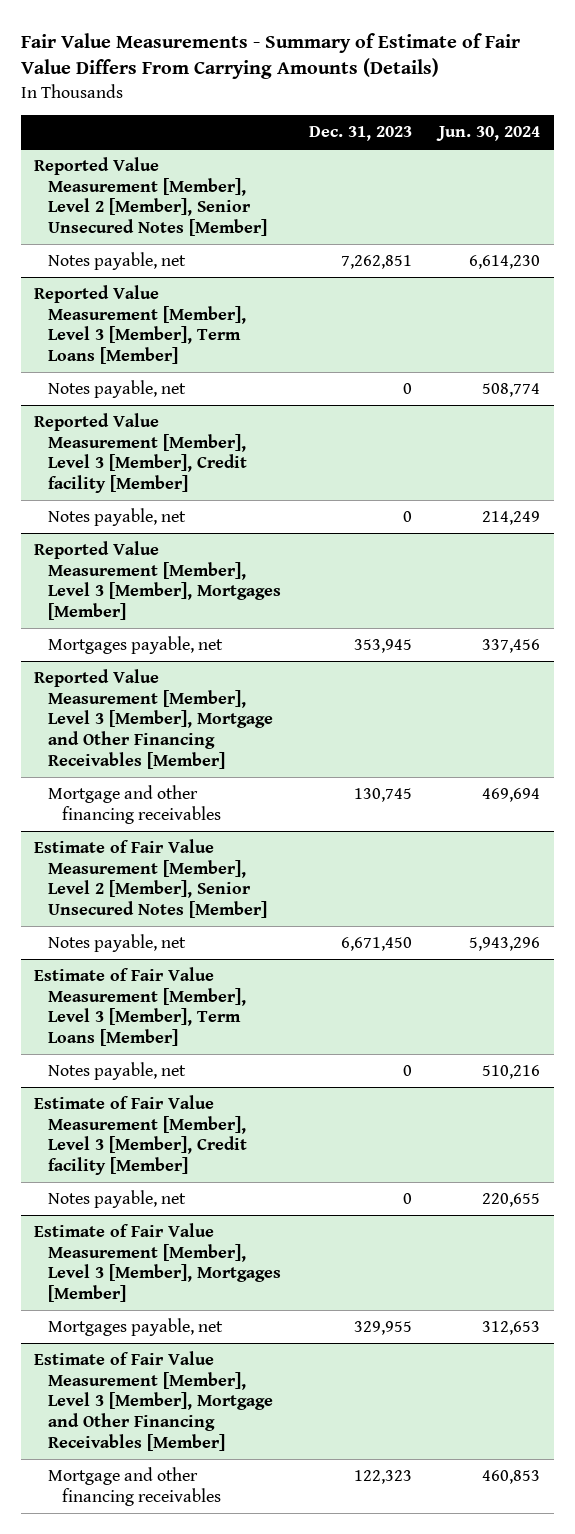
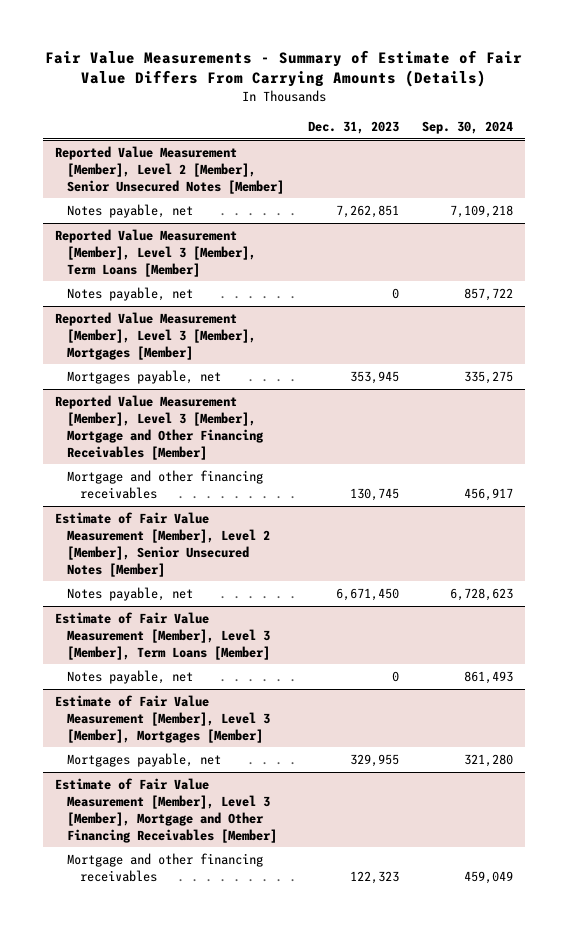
- | Dec. 31, 2023 | Jun. 30, 2024
+ | Dec. 31, 2023 | Sep. 30, 2024
- Reported Value Measurement [Member], Level 3 [Member], Credit facility [Member]
- Notes payable, net | 0 | 214,249
- Estimate of Fair Value Measurement [Member], Level 3 [Member], Credit facility [Member]
- Notes payable, net | 0 | 220,655

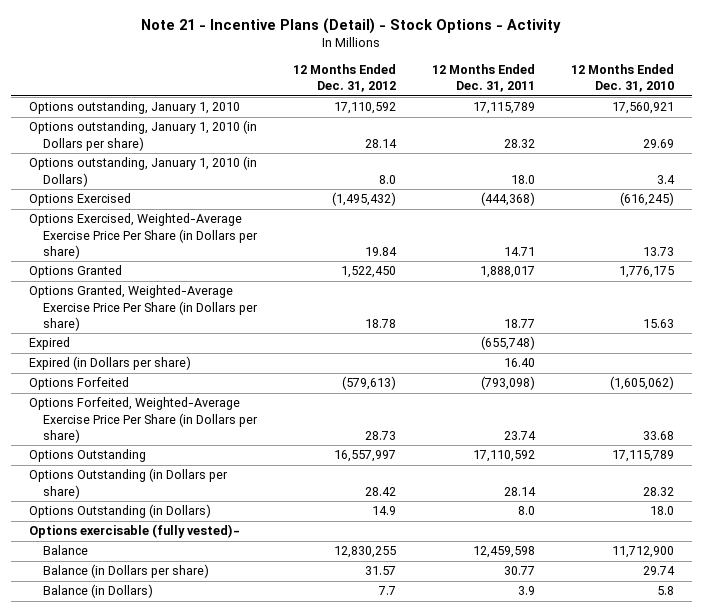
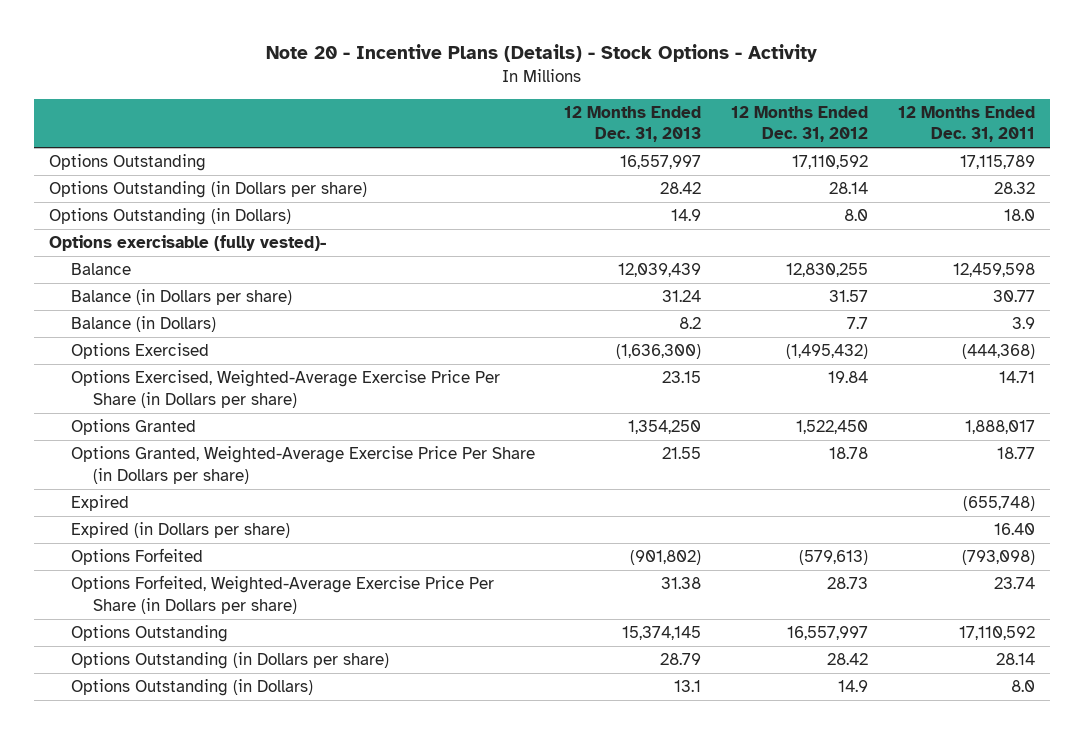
- Note 21 - Incentive Plans (Detail) - Stock Options - Activity
+ Note 20 - Incentive Plans (Details) - Stock Options - Activity
- | 12 Months Ended Dec. 31, 2012 | 12 Months Ended Dec. 31, 2011 | 12 Months Ended Dec. 31, 2010
+ | 12 Months Ended Dec. 31, 2013 | 12 Months Ended Dec. 31, 2012 | 12 Months Ended Dec. 31, 2011
- Options outstanding, January 1, 2010 | 17,110,592 | 17,115,789 | 17,560,921
- Options outstanding, January 1, 2010 (in Dollars per share) | 28.14 | 28.32 | 29.69
- Options outstanding, January 1, 2010 (in Dollars) | 8.0 | 18.0 | 3.4
+ Options Outstanding | 16,557,997 | 17,110,592 | 17,115,789
+ Options Outstanding (in Dollars per share) | 28.42 | 28.14 | 28.32
+ Options Outstanding (in Dollars) | 14.9 | 8.0 | 18.0
moved up: Options exercisable (fully vested)-
moved up: Balance | 12,039,439 | 12,830,255 | 12,459,598
moved up: Balance (in Dollars per share) | 31.24 | 31.57 | 30.77
moved up: Balance (in Dollars) | 8.2 | 7.7 | 3.9

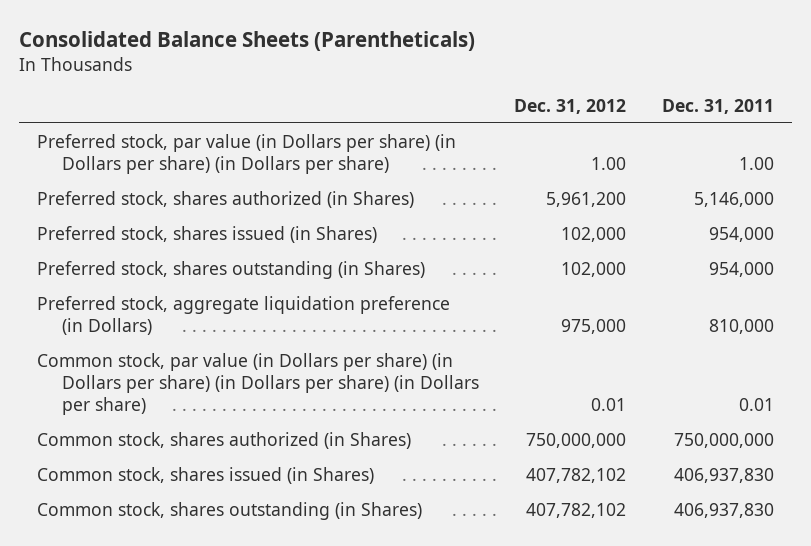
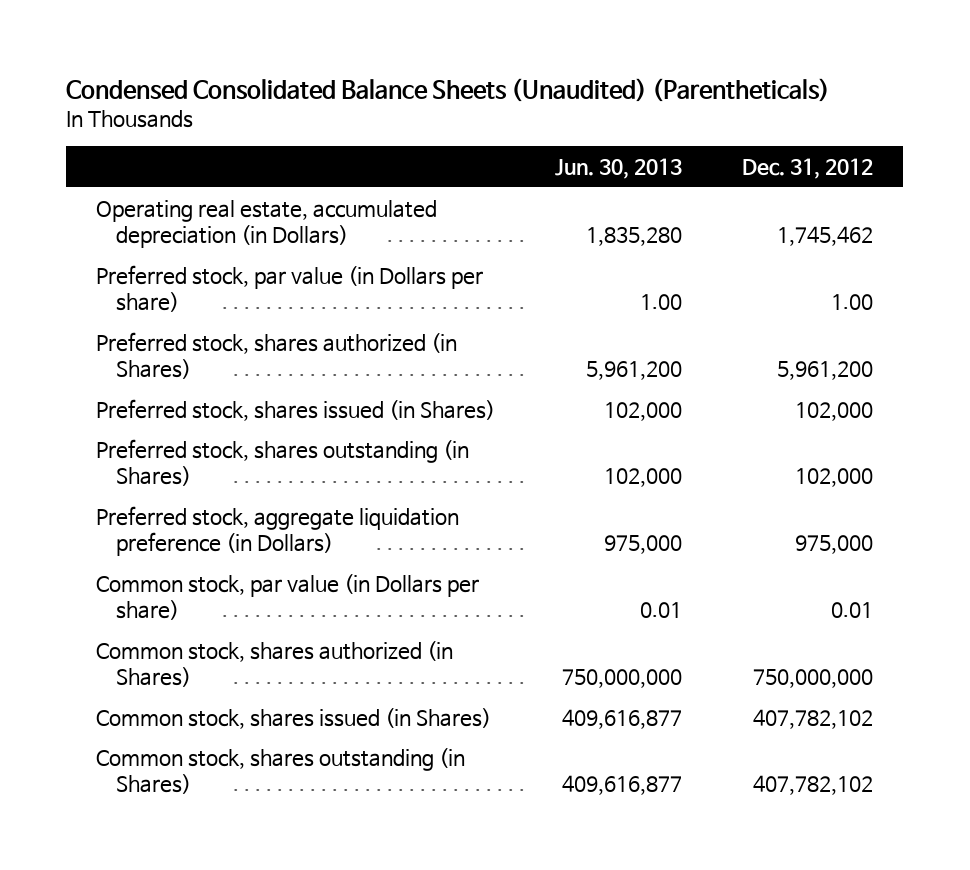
- Consolidated Balance Sheets (Parentheticals)
+ Condensed Consolidated Balance Sheets (Unaudited) (Parentheticals)
- | Dec. 31, 2012 | Dec. 31, 2011
+ | Jun. 30, 2013 | Dec. 31, 2012
- Preferred stock, par value (in Dollars per share) (in Dollars per share) (in Dollars per share) | 1.00 | 1.00
+ Operating real estate, accumulated depreciation (in Dollars) | 1,835,280 | 1,745,462
+ Preferred stock, par value (in Dollars per share) | 1.00 | 1.00
- Common stock, par value (in Dollars per share) (in Dollars per share) (in Dollars per share) (in Dollars per share) | 0.01 | 0.01
+ Common stock, par value (in Dollars per share) | 0.01 | 0.01

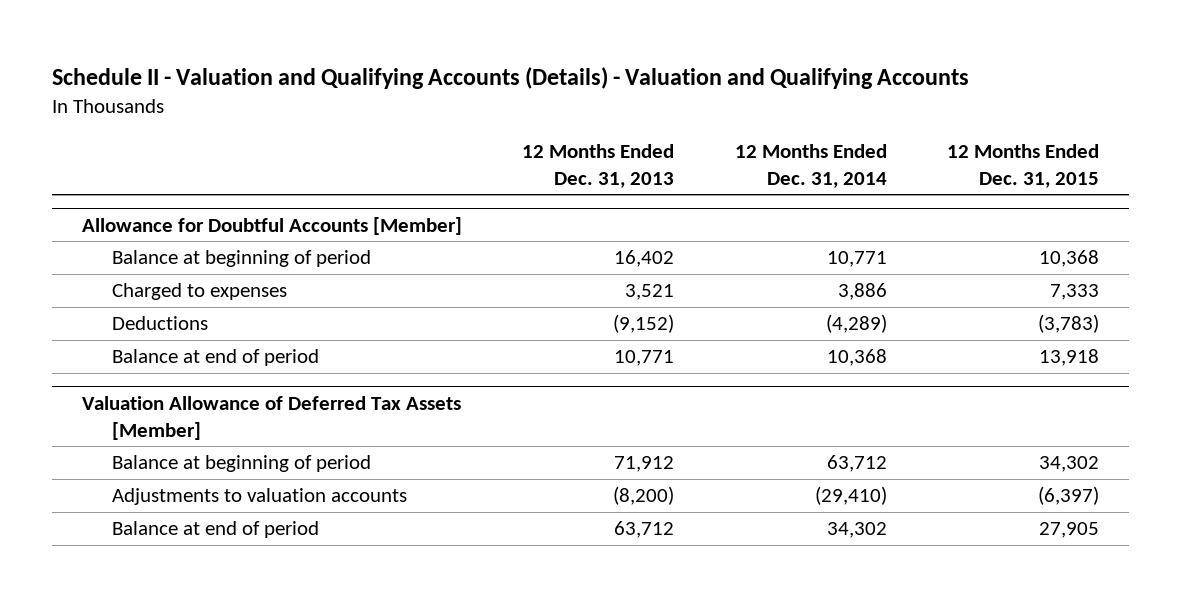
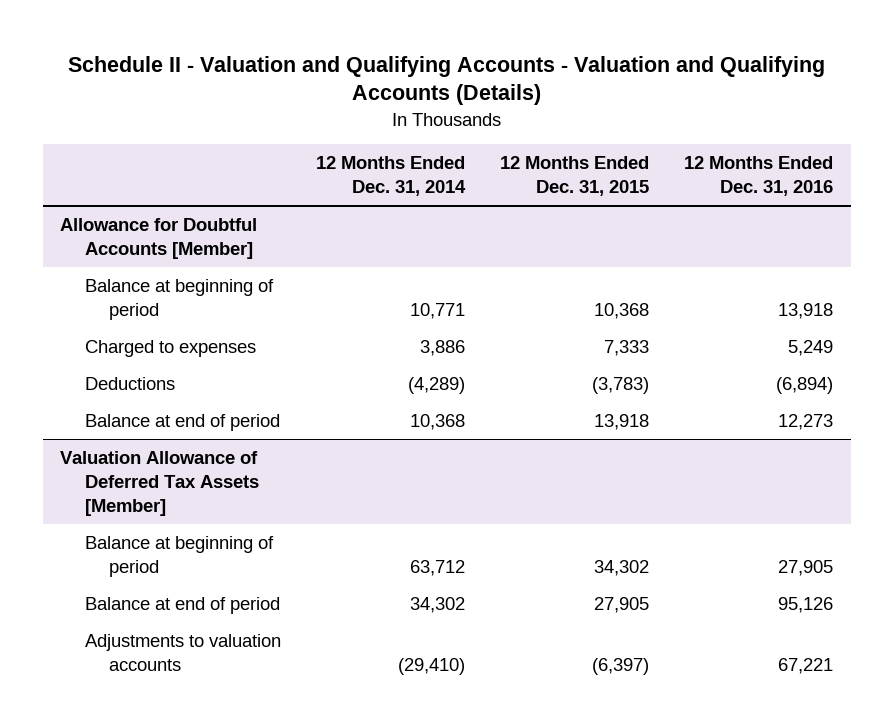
- Schedule II - Valuation and Qualifying Accounts (Details) - Valuation and Qualifying Accounts
+ Schedule II - Valuation and Qualifying Accounts - Valuation and Qualifying Accounts (Details)
- | 12 Months Ended Dec. 31, 2013 | 12 Months Ended Dec. 31, 2014 | 12 Months Ended Dec. 31, 2015
+ | 12 Months Ended Dec. 31, 2014 | 12 Months Ended Dec. 31, 2015 | 12 Months Ended Dec. 31, 2016
@ Valuation Allowance of Deferred Tax Assets [Member]
moved down: Adjustments to valuation accounts | (29,410) | (6,397) | 67,221

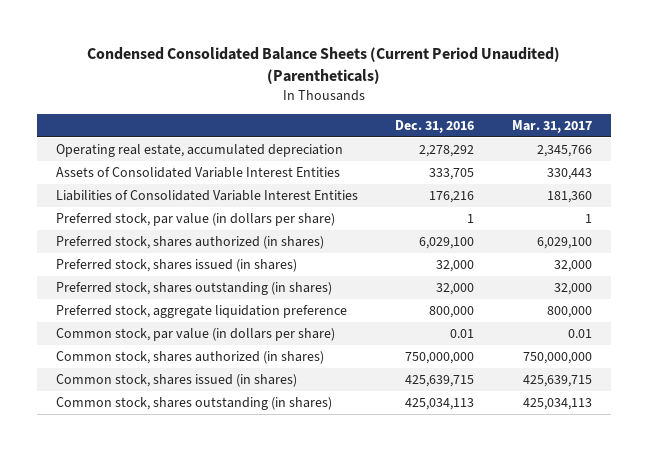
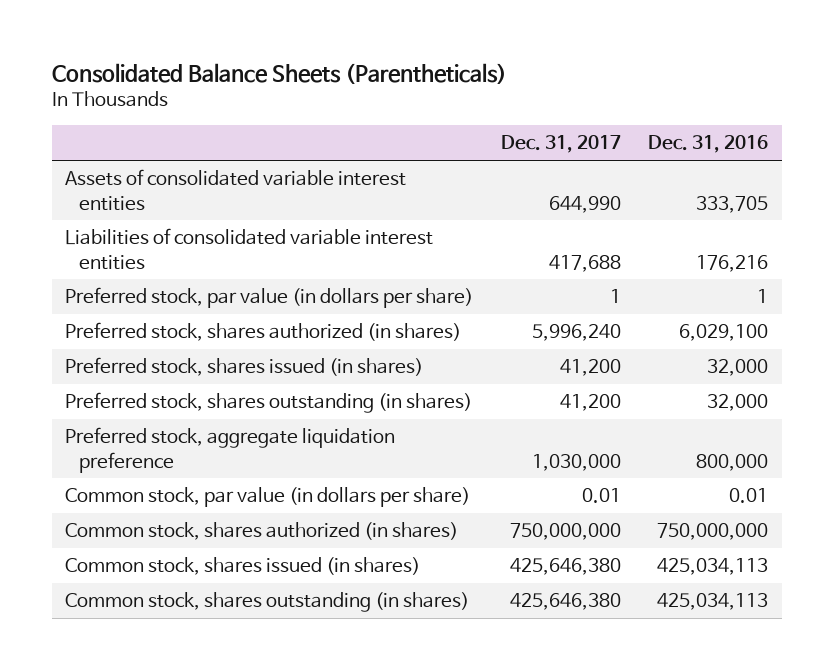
- Condensed Consolidated Balance Sheets (Current Period Unaudited) (Parentheticals)
+ Consolidated Balance Sheets (Parentheticals)
- | Dec. 31, 2016 | Mar. 31, 2017
+ | Dec. 31, 2017 | Dec. 31, 2016
- Operating real estate, accumulated depreciation | 2,278,292 | 2,345,766
- Assets of Consolidated Variable Interest Entities | 333,705 | 330,443
- Liabilities of Consolidated Variable Interest Entities | 176,216 | 181,360
+ Assets of consolidated variable interest entities | 644,990 | 333,705
+ Liabilities of consolidated variable interest entities | 417,688 | 176,216
- Common stock, shares issued (in shares) | 425,639,715 | 425,639,715
+ Common stock, shares issued (in shares) | 425,646,380 | 425,034,113

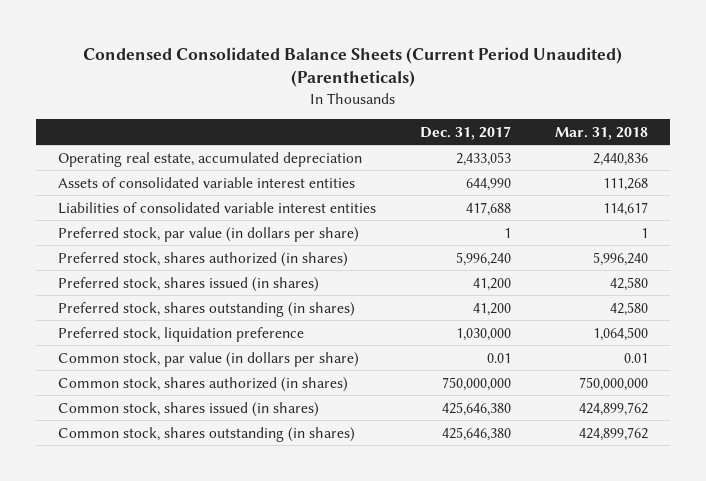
- Consolidated Balance Sheets (Parentheticals)
+ Condensed Consolidated Balance Sheets (Current Period Unaudited) (Parentheticals)
- | Dec. 31, 2017 | Dec. 31, 2016
+ | Dec. 31, 2017 | Mar. 31, 2018
+ Operating real estate, accumulated depreciation | 2,433,053 | 2,440,836
- Preferred stock, aggregate liquidation preference | 1,030,000 | 800,000
+ Preferred stock, liquidation preference | 1,030,000 | 1,064,500

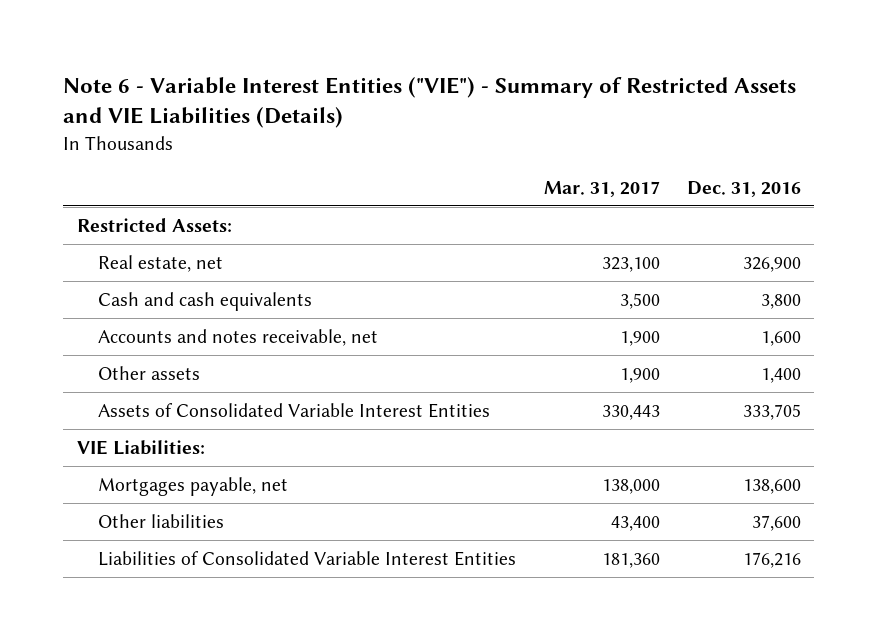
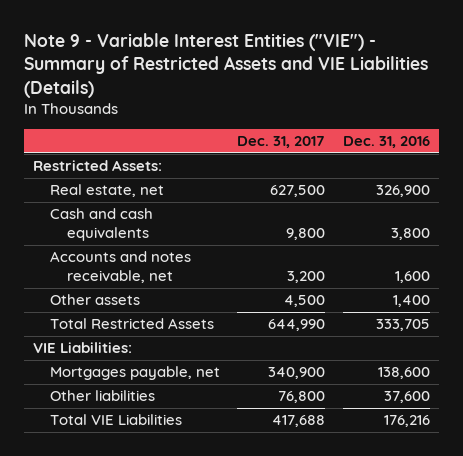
- Note 6 - Variable Interest Entities ("VIE") - Summary of Restricted Assets and VIE Liabilities (Details)
+ Note 9 - Variable Interest Entities ("VIE") - Summary of Restricted Assets and VIE Liabilities (Details)
- | Mar. 31, 2017 | Dec. 31, 2016
+ | Dec. 31, 2017 | Dec. 31, 2016
- Assets of Consolidated Variable Interest Entities | 330,443 | 333,705
+ Total Restricted Assets | 644,990 | 333,705
- Liabilities of Consolidated Variable Interest Entities | 181,360 | 176,216
+ Total VIE Liabilities | 417,688 | 176,216

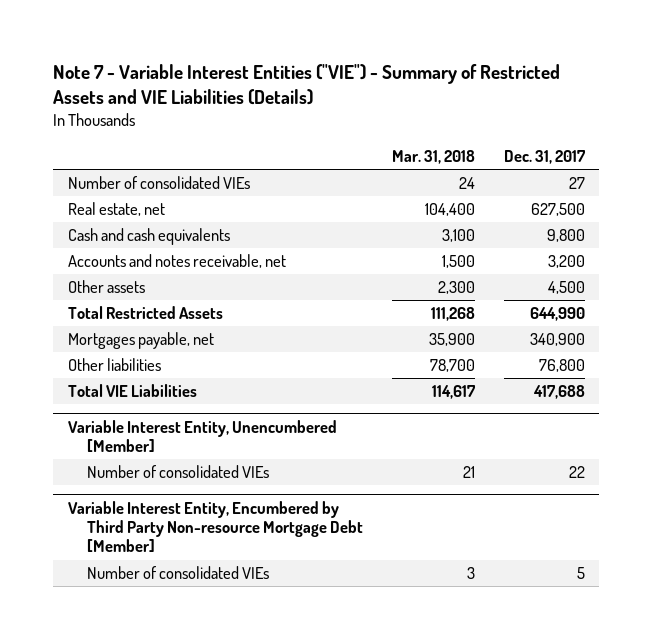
- Note 9 - Variable Interest Entities ("VIE") - Summary of Restricted Assets and VIE Liabilities (Details)
+ Note 7 - Variable Interest Entities ("VIE") - Summary of Restricted Assets and VIE Liabilities (Details)
- | Dec. 31, 2017 | Dec. 31, 2016
+ | Mar. 31, 2018 | Dec. 31, 2017
- Restricted Assets:
+ Number of consolidated VIEs | 24 | 27
- VIE Liabilities:
+ Variable Interest Entity, Unencumbered [Member]
+ Number of consolidated VIEs | 21 | 22
+ Variable Interest Entity, Encumbered by Third Party Non-resource Mortgage Debt [Member]
+ Number of consolidated VIEs | 3 | 5

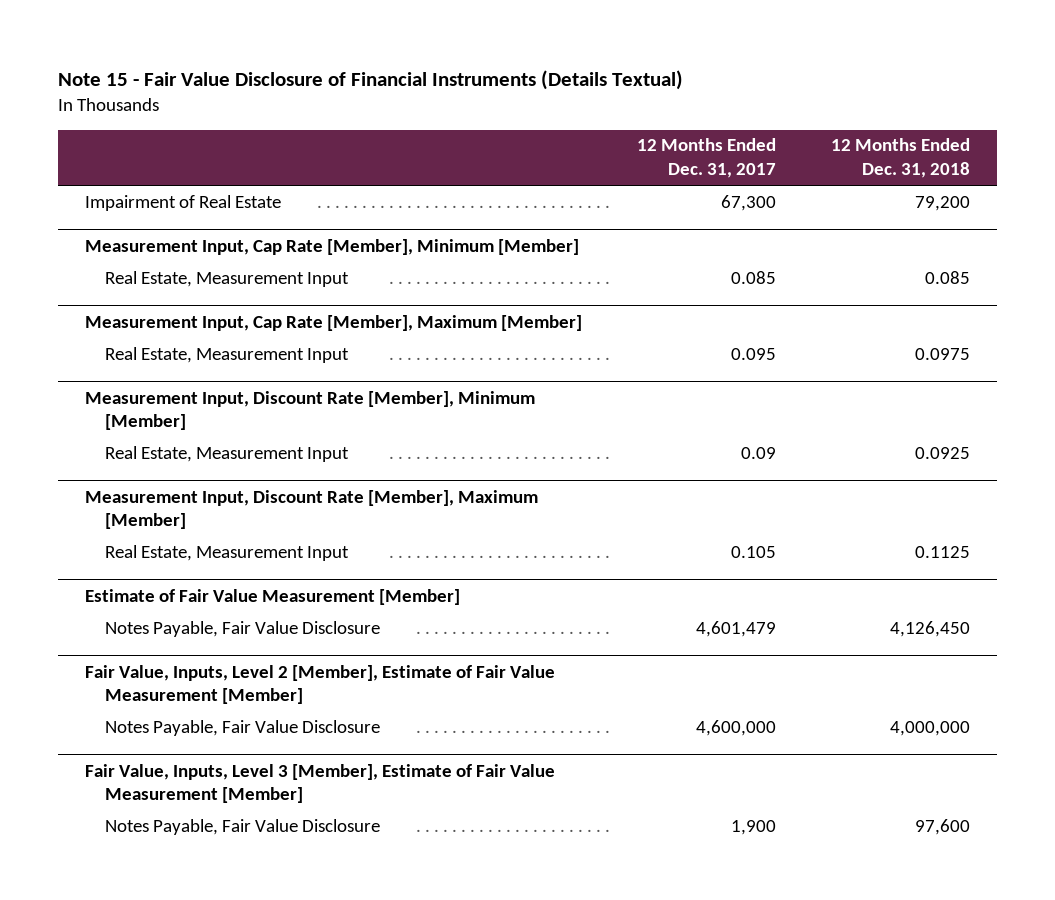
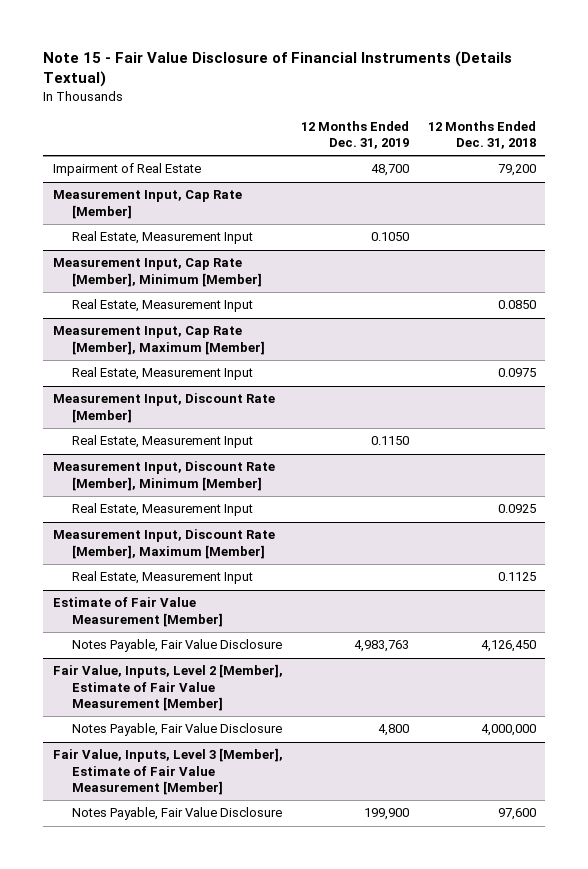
- | 12 Months Ended Dec. 31, 2017 | 12 Months Ended Dec. 31, 2018
+ | 12 Months Ended Dec. 31, 2019 | 12 Months Ended Dec. 31, 2018
+ Measurement Input, Cap Rate [Member]
+ Real Estate, Measurement Input | 0.1050 |
@ Measurement Input, Cap Rate [Member], Minimum [Member]
- Real Estate, Measurement Input | 0.085 | 0.085
+ Real Estate, Measurement Input | | 0.0850
+ Measurement Input, Discount Rate [Member]
+ Real Estate, Measurement Input | 0.1150 |

